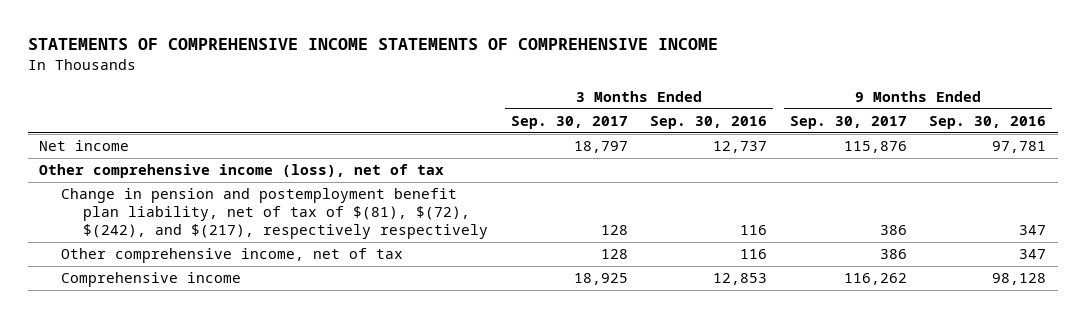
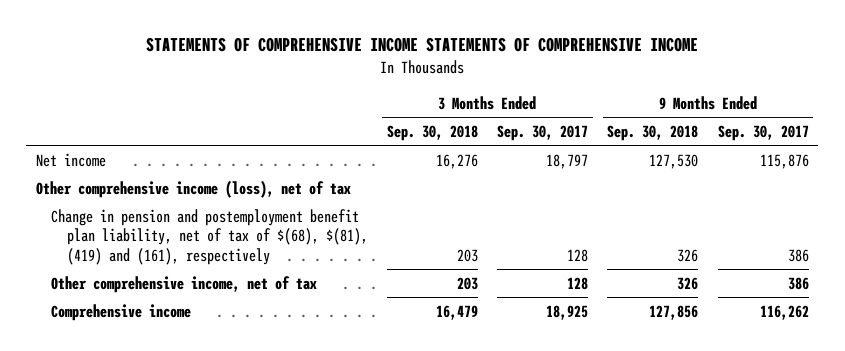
- | 3 Months Ended Sep. 30, 2017 | 3 Months Ended Sep. 30, 2016 | 9 Months Ended Sep. 30, 2017 | 9 Months Ended Sep. 30, 2016
+ | 3 Months Ended Sep. 30, 2018 | 3 Months Ended Sep. 30, 2017 | 9 Months Ended Sep. 30, 2018 | 9 Months Ended Sep. 30, 2017
- Change in pension and postemployment benefit plan liability, net of tax of $(81), $(72), $(242), and $(217), respectively respectively | 128 | 116 | 386 | 347
+ Change in pension and postemployment benefit plan liability, net of tax of $(68), $(81), (419) and (161), respectively | 203 | 128 | 326 | 386

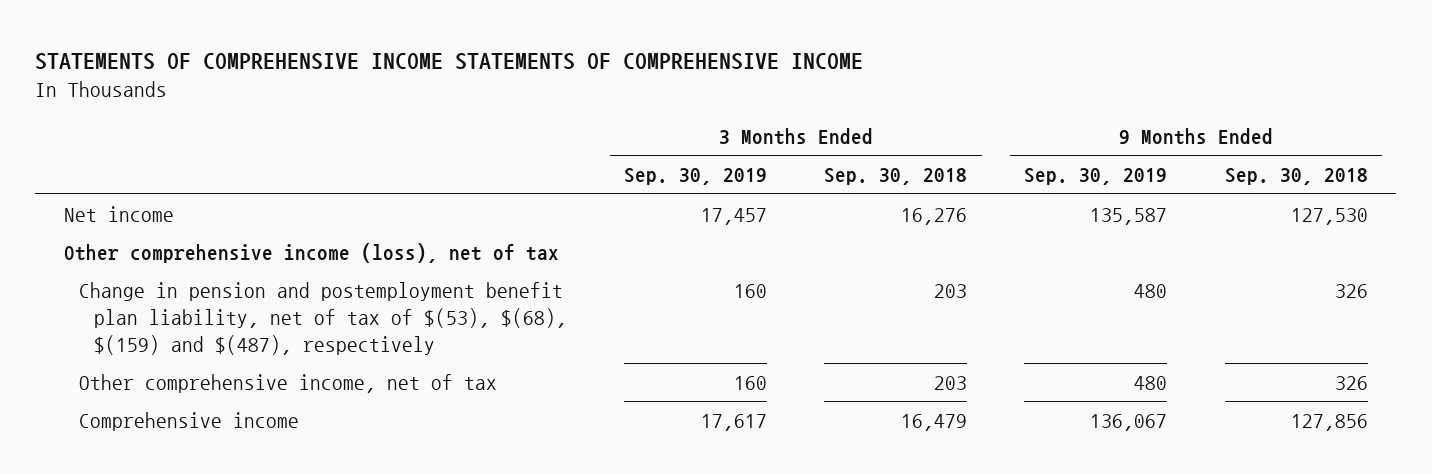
- | 3 Months Ended Sep. 30, 2018 | 3 Months Ended Sep. 30, 2017 | 9 Months Ended Sep. 30, 2018 | 9 Months Ended Sep. 30, 2017
+ | 3 Months Ended Sep. 30, 2019 | 3 Months Ended Sep. 30, 2018 | 9 Months Ended Sep. 30, 2019 | 9 Months Ended Sep. 30, 2018
- Change in pension and postemployment benefit plan liability, net of tax of $(68), $(81), (419) and (161), respectively | 203 | 128 | 326 | 386
+ Change in pension and postemployment benefit plan liability, net of tax of $(53), $(68), $(159) and $(487), respectively | 160 | 203 | 480 | 326

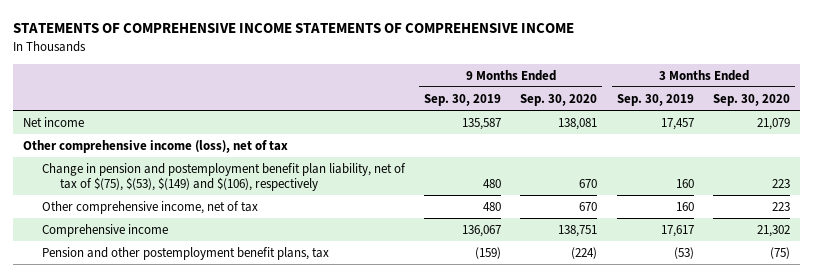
- | 3 Months Ended Sep. 30, 2019 | 3 Months Ended Sep. 30, 2018 | 9 Months Ended Sep. 30, 2019 | 9 Months Ended Sep. 30, 2018
+ | 9 Months Ended Sep. 30, 2019 | 9 Months Ended Sep. 30, 2020 | 3 Months Ended Sep. 30, 2019 | 3 Months Ended Sep. 30, 2020
- Change in pension and postemployment benefit plan liability, net of tax of $(53), $(68), $(159) and $(487), respectively | 160 | 203 | 480 | 326
+ Change in pension and postemployment benefit plan liability, net of tax of $(75), $(53), $(149) and $(106), respectively | 480 | 670 | 160 | 223
+ Pension and other postemployment benefit plans, tax | (159) | (224) | (53) | (75)

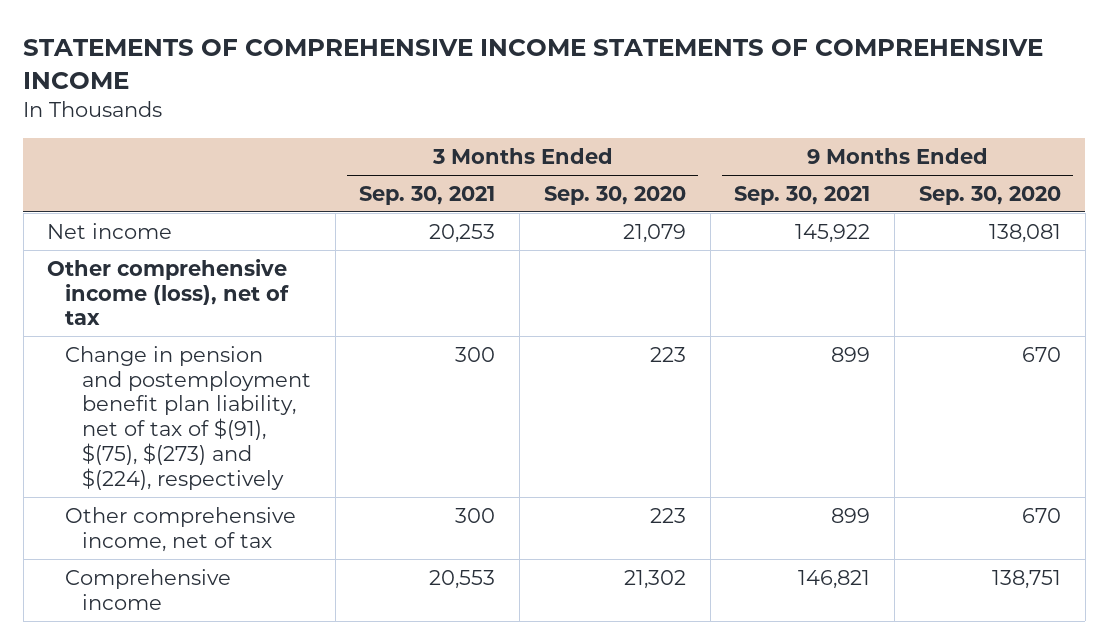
- | 9 Months Ended Sep. 30, 2019 | 9 Months Ended Sep. 30, 2020 | 3 Months Ended Sep. 30, 2019 | 3 Months Ended Sep. 30, 2020
+ | 3 Months Ended Sep. 30, 2021 | 3 Months Ended Sep. 30, 2020 | 9 Months Ended Sep. 30, 2021 | 9 Months Ended Sep. 30, 2020
- Change in pension and postemployment benefit plan liability, net of tax of $(75), $(53), $(149) and $(106), respectively | 480 | 670 | 160 | 223
+ Change in pension and postemployment benefit plan liability, net of tax of $(91), $(75), $(273) and $(224), respectively | 300 | 223 | 899 | 670
- Pension and other postemployment benefit plans, tax | (159) | (224) | (53) | (75)

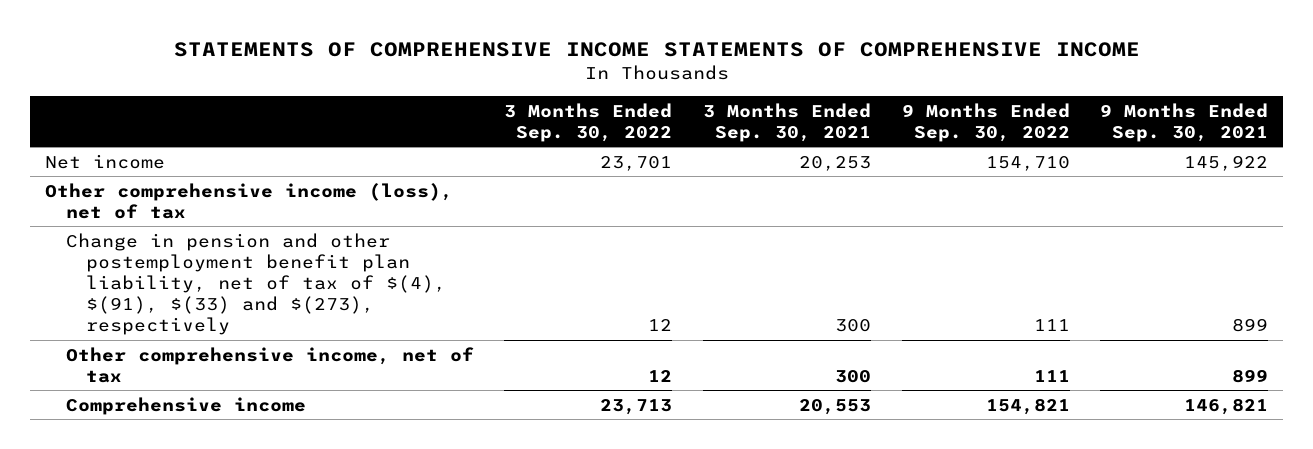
- | 3 Months Ended Sep. 30, 2021 | 3 Months Ended Sep. 30, 2020 | 9 Months Ended Sep. 30, 2021 | 9 Months Ended Sep. 30, 2020
+ | 3 Months Ended Sep. 30, 2022 | 3 Months Ended Sep. 30, 2021 | 9 Months Ended Sep. 30, 2022 | 9 Months Ended Sep. 30, 2021
- Change in pension and postemployment benefit plan liability, net of tax of $(91), $(75), $(273) and $(224), respectively | 300 | 223 | 899 | 670
+ Change in pension and other postemployment benefit plan liability, net of tax of $(4), $(91), $(33) and $(273), respectively | 12 | 300 | 111 | 899

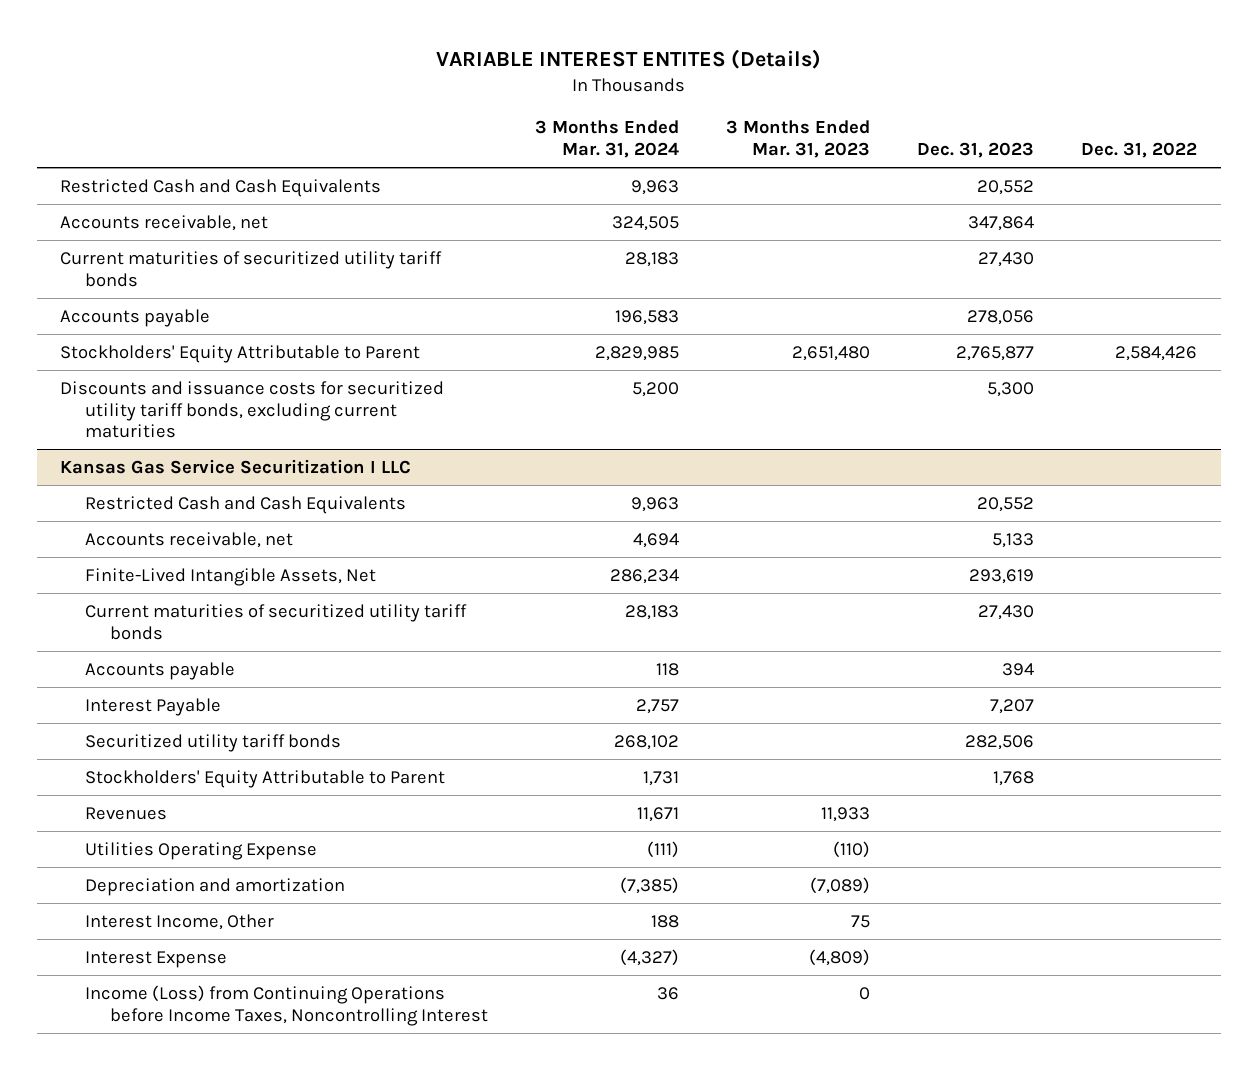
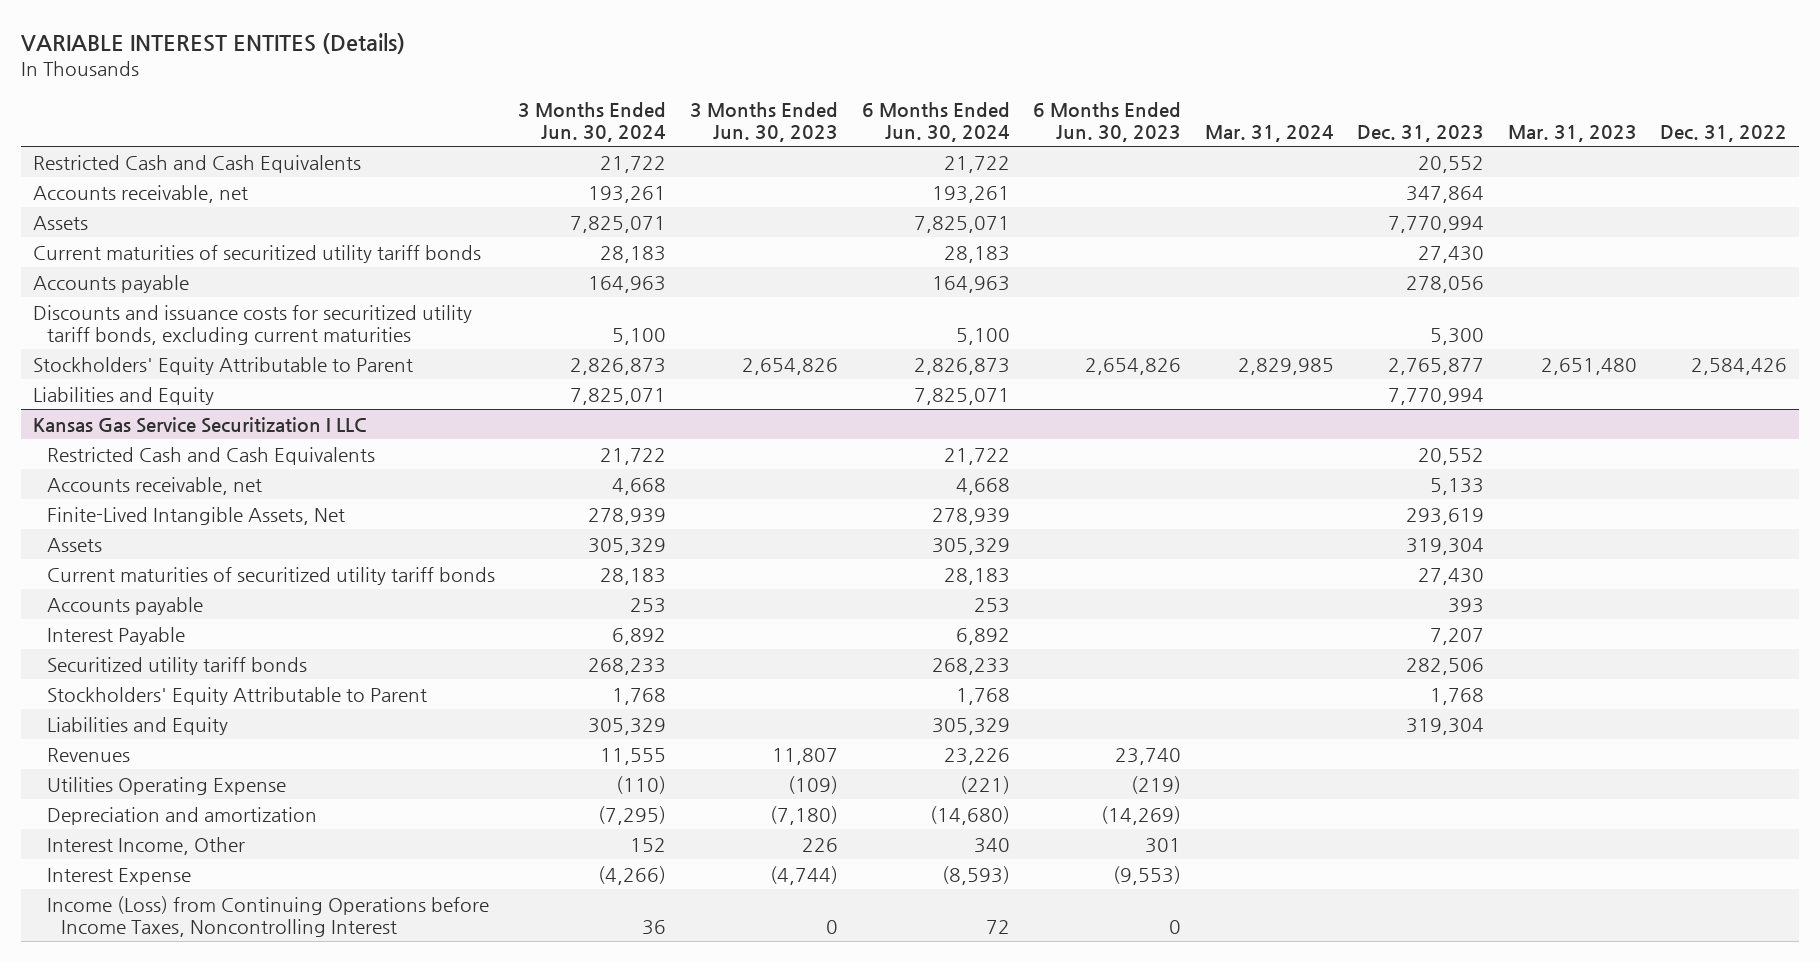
- | 3 Months Ended Mar. 31, 2024 | 3 Months Ended Mar. 31, 2023 | Dec. 31, 2023 | Dec. 31, 2022
+ | 3 Months Ended Jun. 30, 2024 | 3 Months Ended Jun. 30, 2023 | 6 Months Ended Jun. 30, 2024 | 6 Months Ended Jun. 30, 2023 | Mar. 31, 2024 | Dec. 31, 2023 | Mar. 31, 2023 | Dec. 31, 2022
+ Assets | 7,825,071 | | 7,825,071 | | | 7,770,994 | |
moved down: Stockholders' Equity Attributable to Parent | 2,826,873 | 2,654,826 | 2,826,873 | 2,654,826 | 2,829,985 | 2,765,877 | 2,651,480 | 2,584,426
+ Liabilities and Equity | 7,825,071 | | 7,825,071 | | | 7,770,994 | |
@ Kansas Gas Service Securitization I LLC
+ Assets | 305,329 | | 305,329 | | | 319,304 | |
- Accounts payable | 118 | | 394 |
+ Accounts payable | 253 | | 253 | | | 393 | |
+ Liabilities and Equity | 305,329 | | 305,329 | | | 319,304 | |

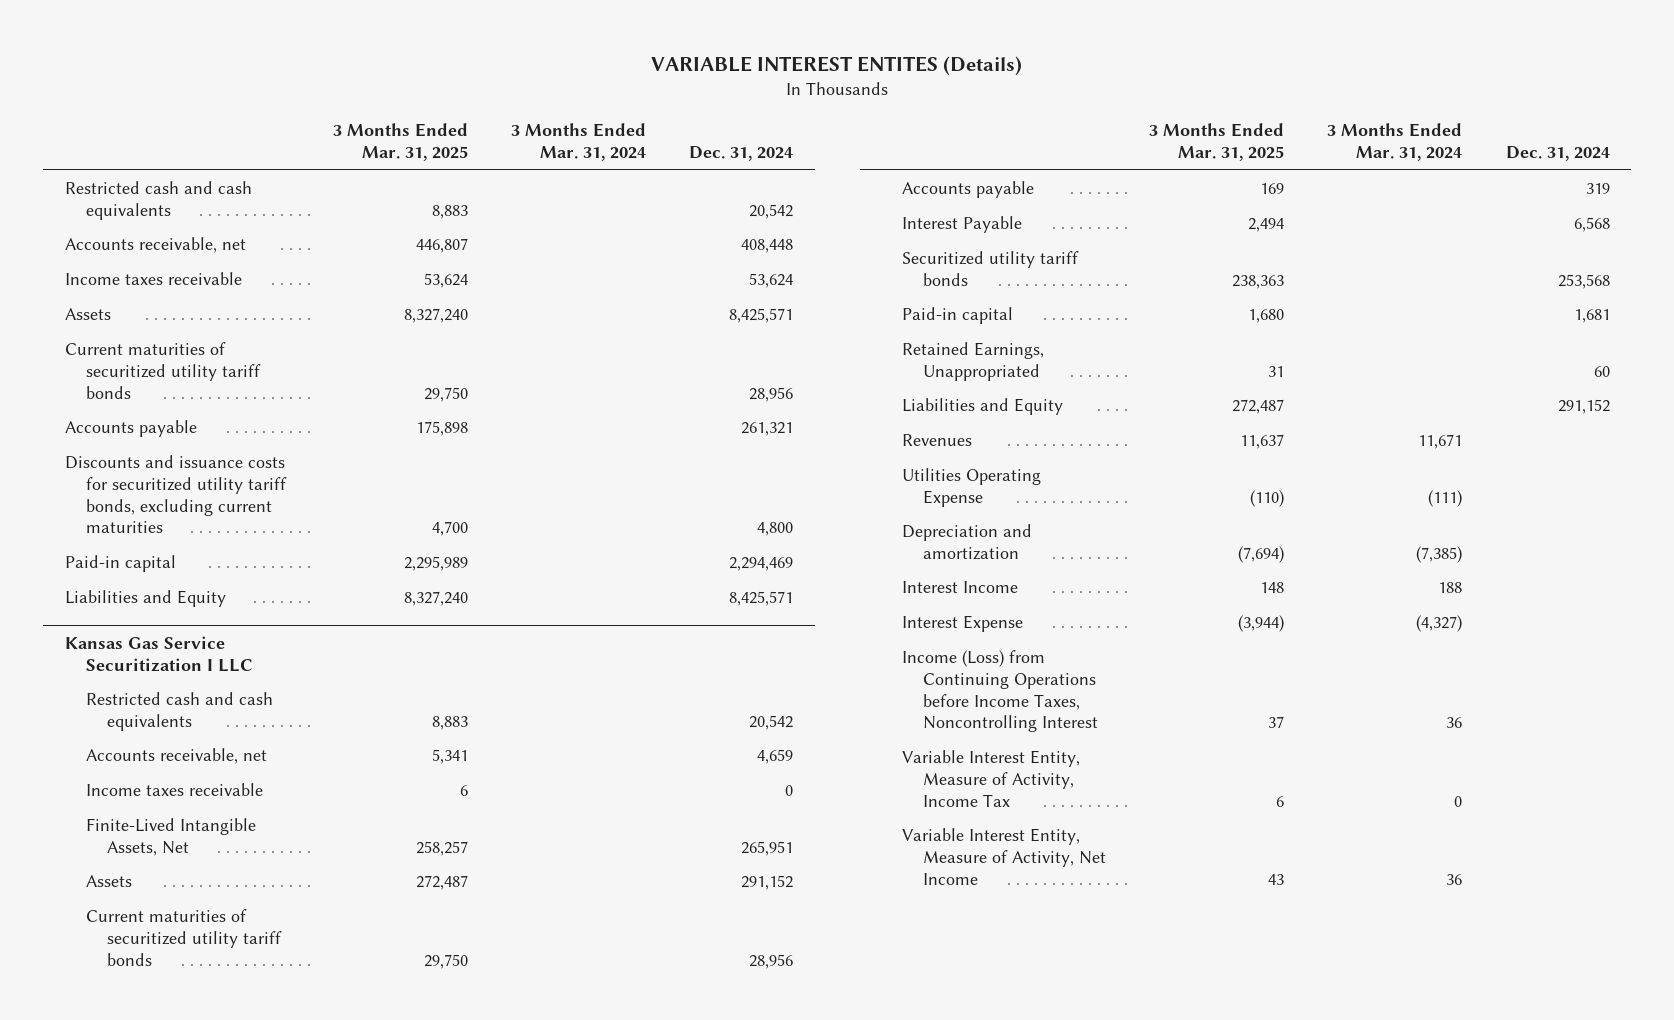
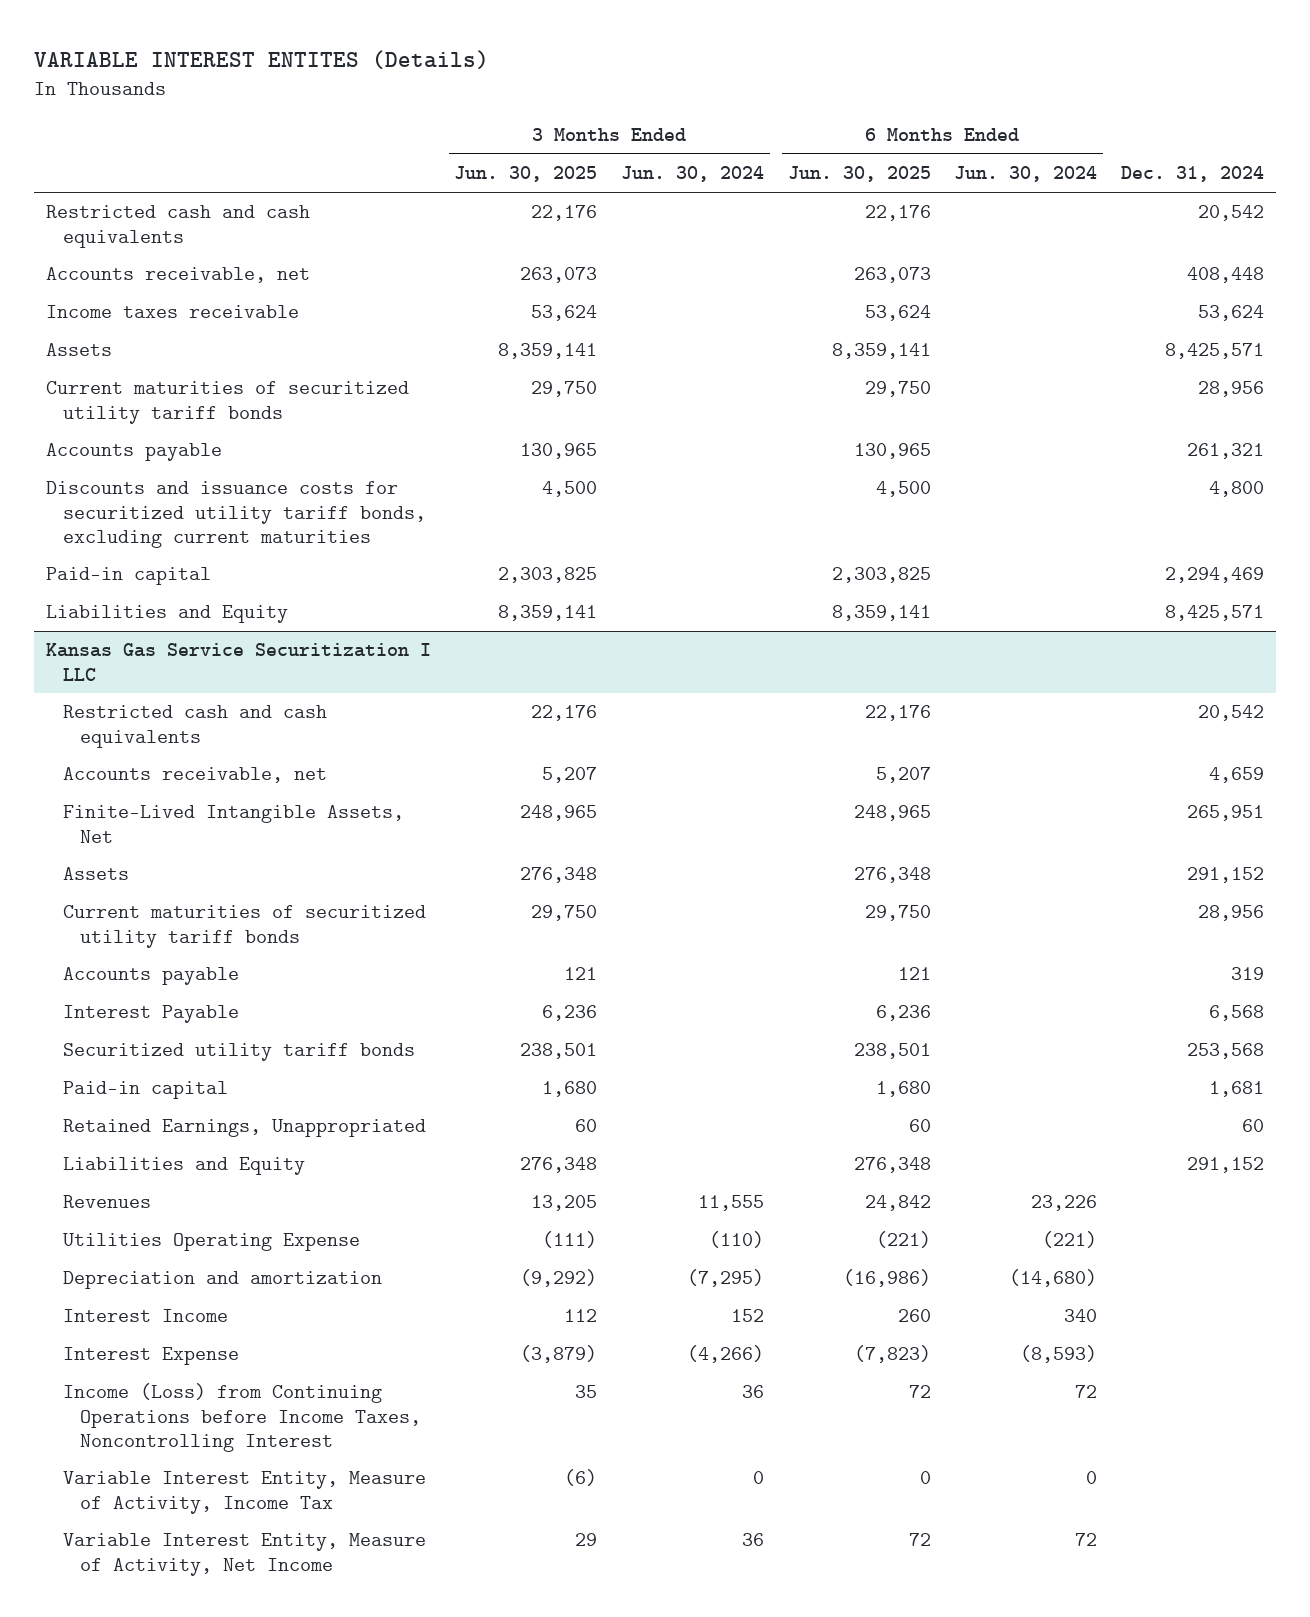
- | 3 Months Ended Mar. 31, 2025 | 3 Months Ended Mar. 31, 2024 | Dec. 31, 2024
+ | 3 Months Ended Jun. 30, 2025 | 3 Months Ended Jun. 30, 2024 | 6 Months Ended Jun. 30, 2025 | 6 Months Ended Jun. 30, 2024 | Dec. 31, 2024
@ Kansas Gas Service Securitization I LLC
- Income taxes receivable | 6 | | 0

